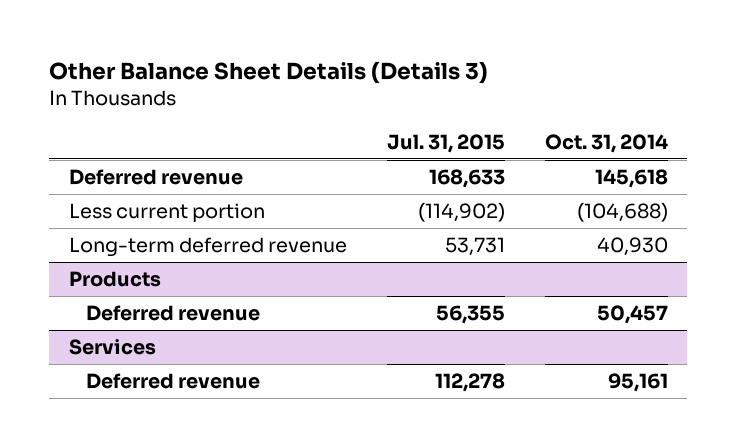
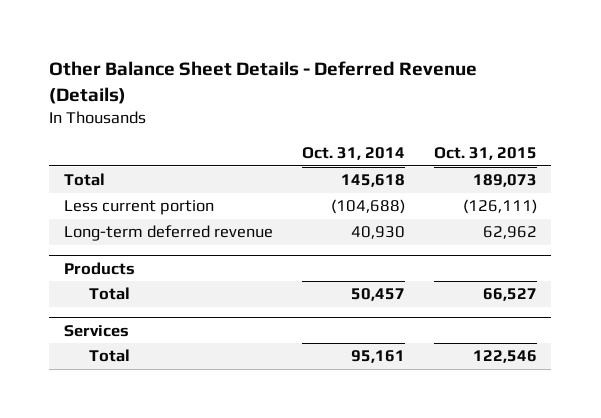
- Other Balance Sheet Details (Details 3)
+ Other Balance Sheet Details - Deferred Revenue (Details)
- | Jul. 31, 2015 | Oct. 31, 2014
+ | Oct. 31, 2014 | Oct. 31, 2015
- Deferred revenue | 168,633 | 145,618
+ Total | 145,618 | 189,073
@ Products
- Deferred revenue | 56,355 | 50,457
+ Total | 50,457 | 66,527
@ Services
- Deferred revenue | 112,278 | 95,161
+ Total | 95,161 | 122,546

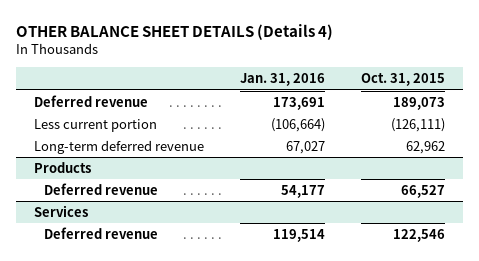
- Other Balance Sheet Details - Deferred Revenue (Details)
+ OTHER BALANCE SHEET DETAILS (Details 4)
- | Oct. 31, 2014 | Oct. 31, 2015
+ | Jan. 31, 2016 | Oct. 31, 2015
- Total | 145,618 | 189,073
+ Deferred revenue | 173,691 | 189,073
@ Products
- Total | 50,457 | 66,527
+ Deferred revenue | 54,177 | 66,527
@ Services
- Total | 95,161 | 122,546
+ Deferred revenue | 119,514 | 122,546

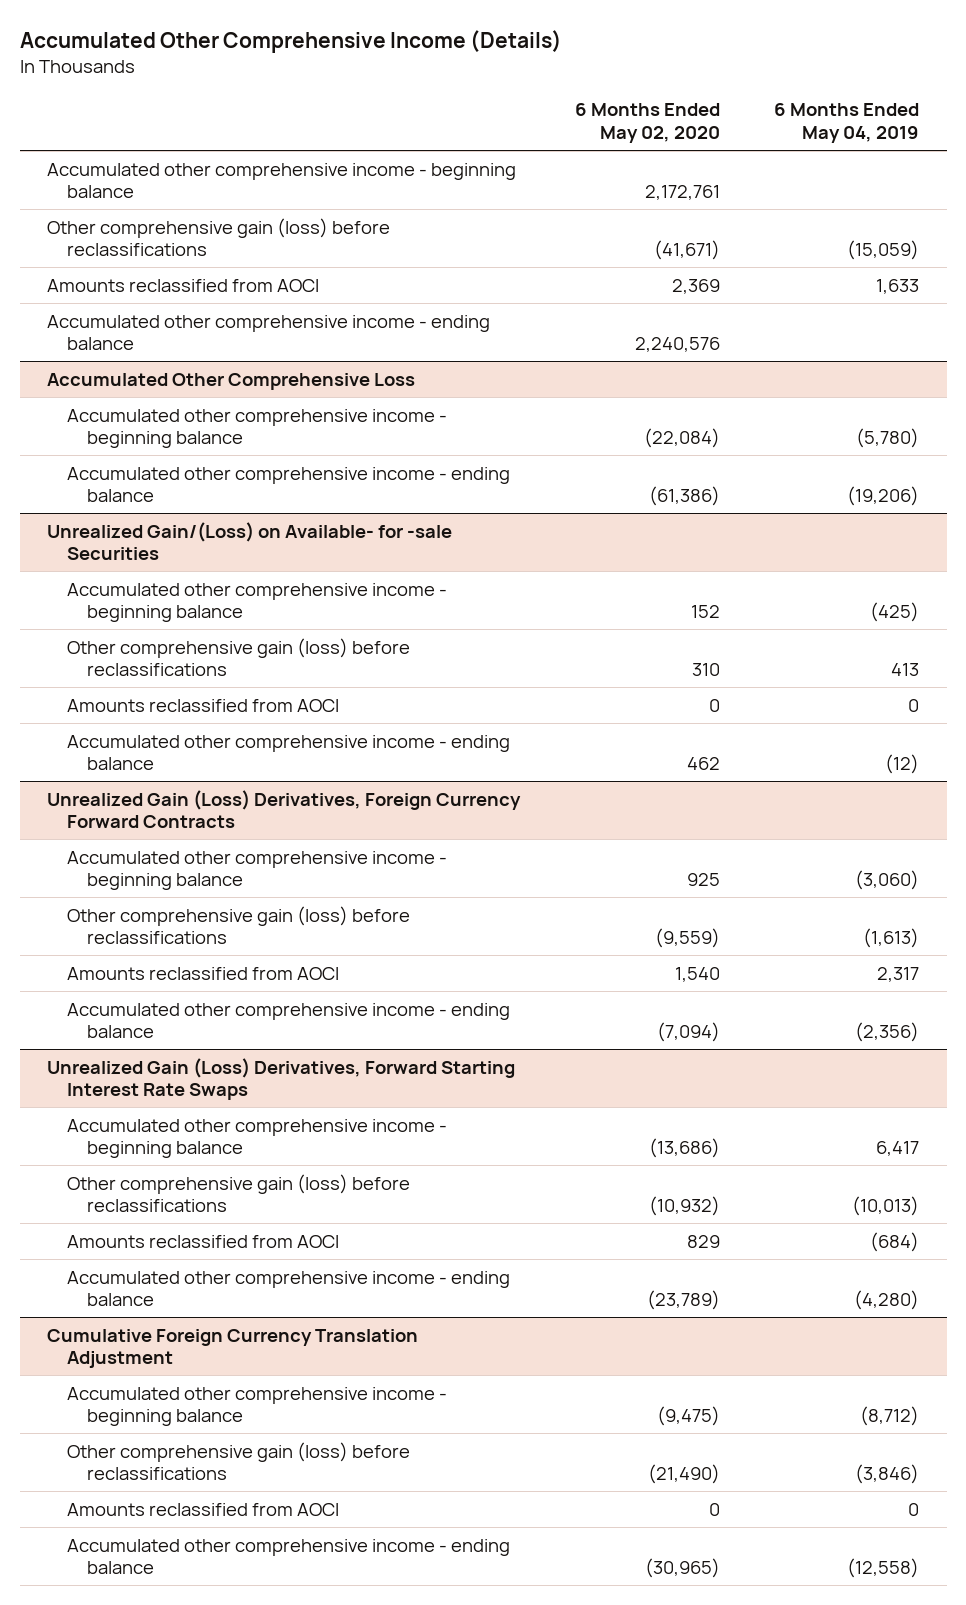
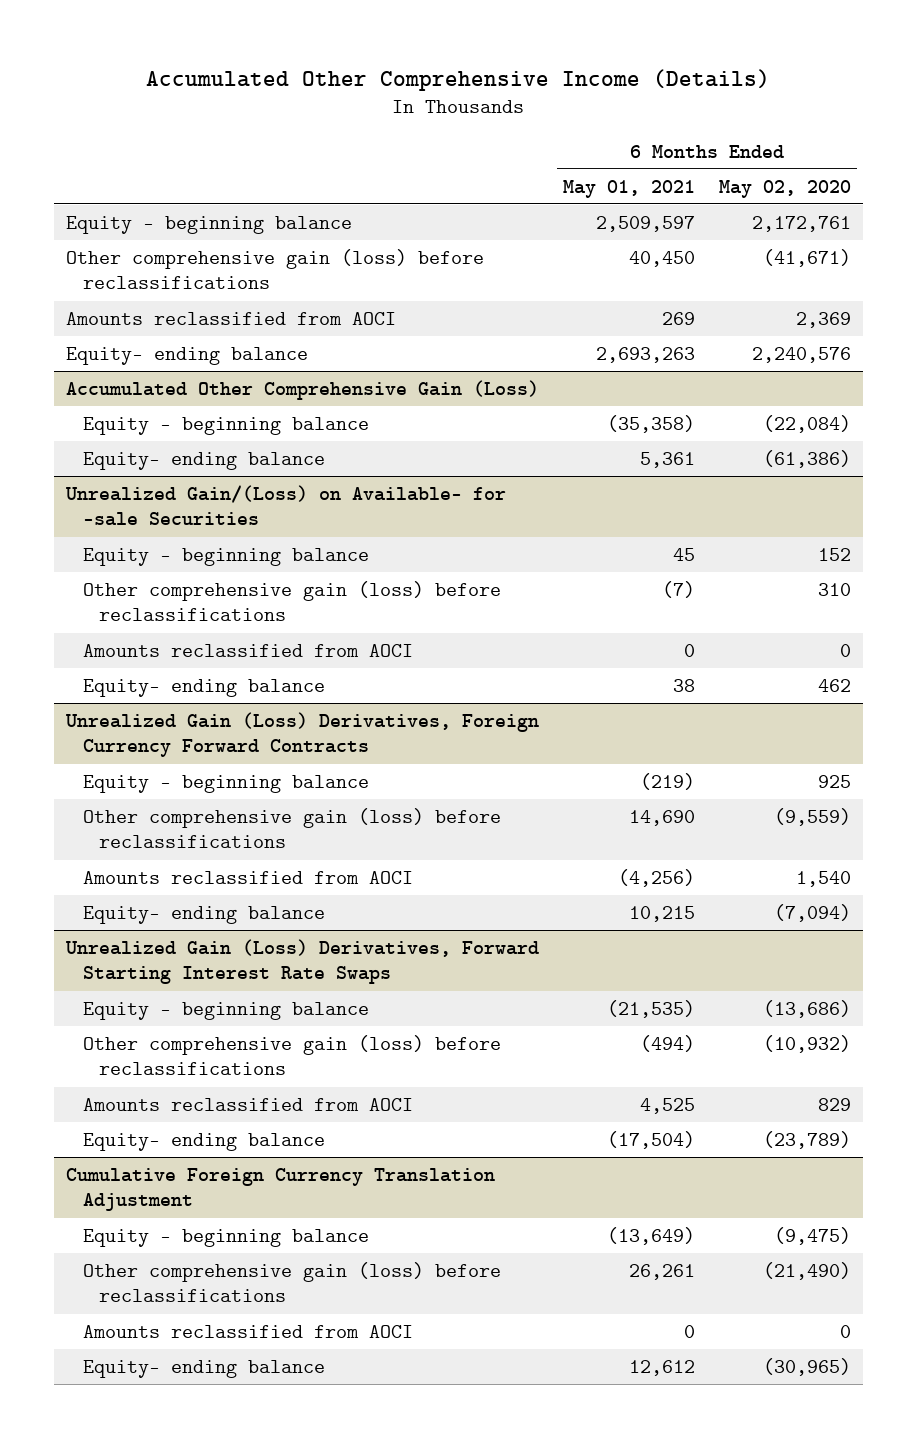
- | 6 Months Ended May 02, 2020 | 6 Months Ended May 04, 2019
+ | 6 Months Ended May 01, 2021 | 6 Months Ended May 02, 2020
- Accumulated other comprehensive income - beginning balance | 2,172,761 |
+ Equity - beginning balance | 2,509,597 | 2,172,761
- Accumulated other comprehensive income - ending balance | 2,240,576 |
- Accumulated Other Comprehensive Loss
- Accumulated other comprehensive income - beginning balance | (22,084) | (5,780)
- Accumulated other comprehensive income - ending balance | (61,386) | (19,206)
+ Equity- ending balance | 2,693,263 | 2,240,576
+ Accumulated Other Comprehensive Gain (Loss)
+ Equity - beginning balance | (35,358) | (22,084)
+ Equity- ending balance | 5,361 | (61,386)
@ Unrealized Gain/(Loss) on Available- for -sale Securities
- Accumulated other comprehensive income - beginning balance | 152 | (425)
+ Equity - beginning balance | 45 | 152
- Accumulated other comprehensive income - ending balance | 462 | (12)
+ Equity- ending balance | 38 | 462
@ Unrealized Gain (Loss) Derivatives, Foreign Currency Forward Contracts
- Accumulated other comprehensive income - beginning balance | 925 | (3,060)
+ Equity - beginning balance | (219) | 925
- Accumulated other comprehensive income - ending balance | (7,094) | (2,356)
+ Equity- ending balance | 10,215 | (7,094)
@ Unrealized Gain (Loss) Derivatives, Forward Starting Interest Rate Swaps
- Accumulated other comprehensive income - beginning balance | (13,686) | 6,417
+ Equity - beginning balance | (21,535) | (13,686)
- Accumulated other comprehensive income - ending balance | (23,789) | (4,280)
+ Equity- ending balance | (17,504) | (23,789)
@ Cumulative Foreign Currency Translation Adjustment
- Accumulated other comprehensive income - beginning balance | (9,475) | (8,712)
+ Equity - beginning balance | (13,649) | (9,475)
- Accumulated other comprehensive income - ending balance | (30,965) | (12,558)
+ Equity- ending balance | 12,612 | (30,965)

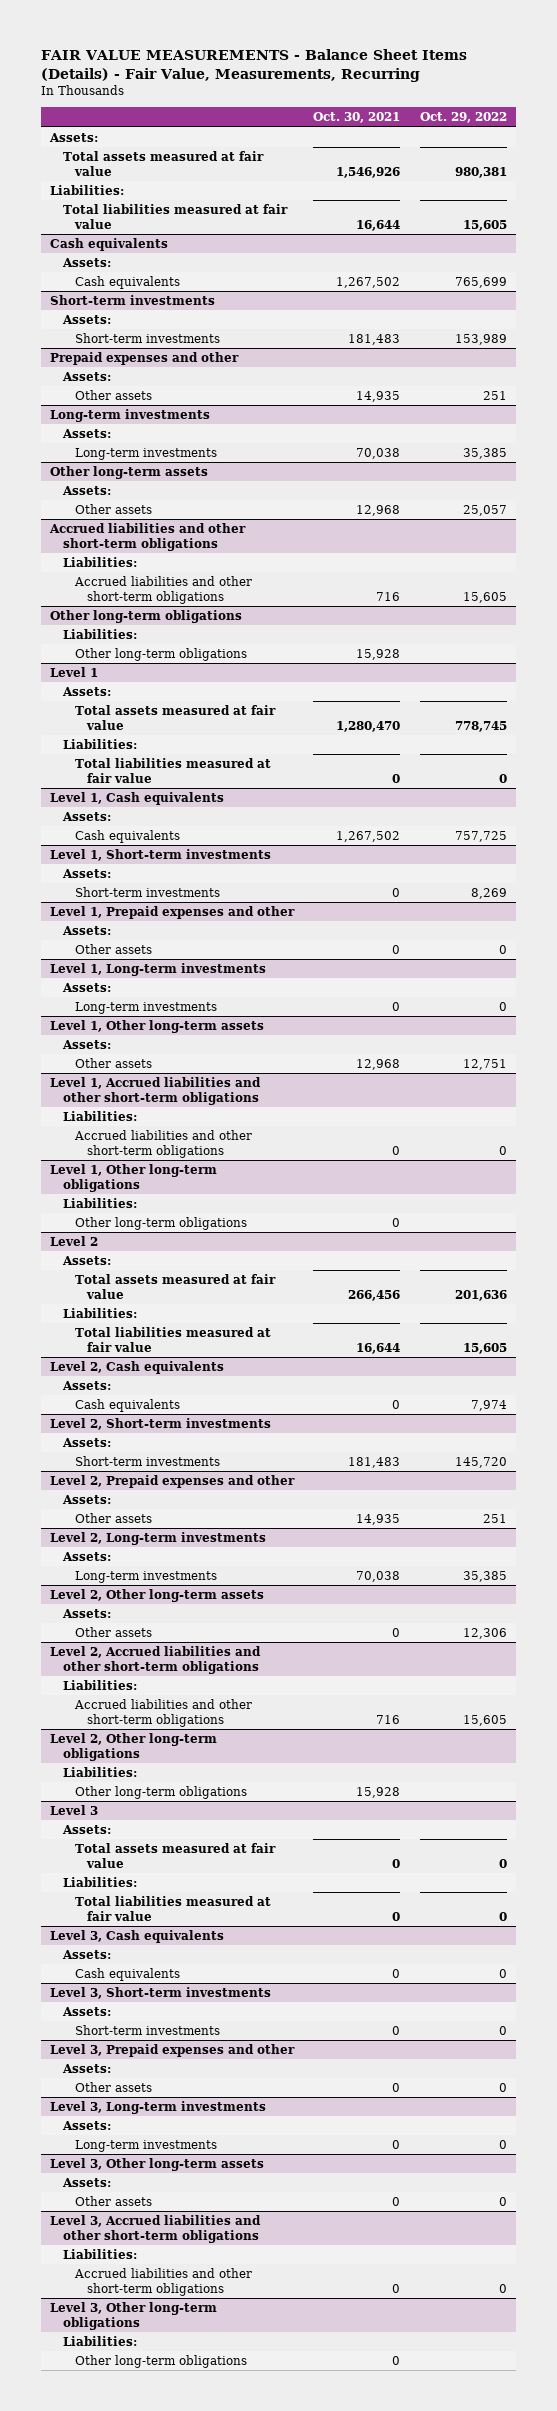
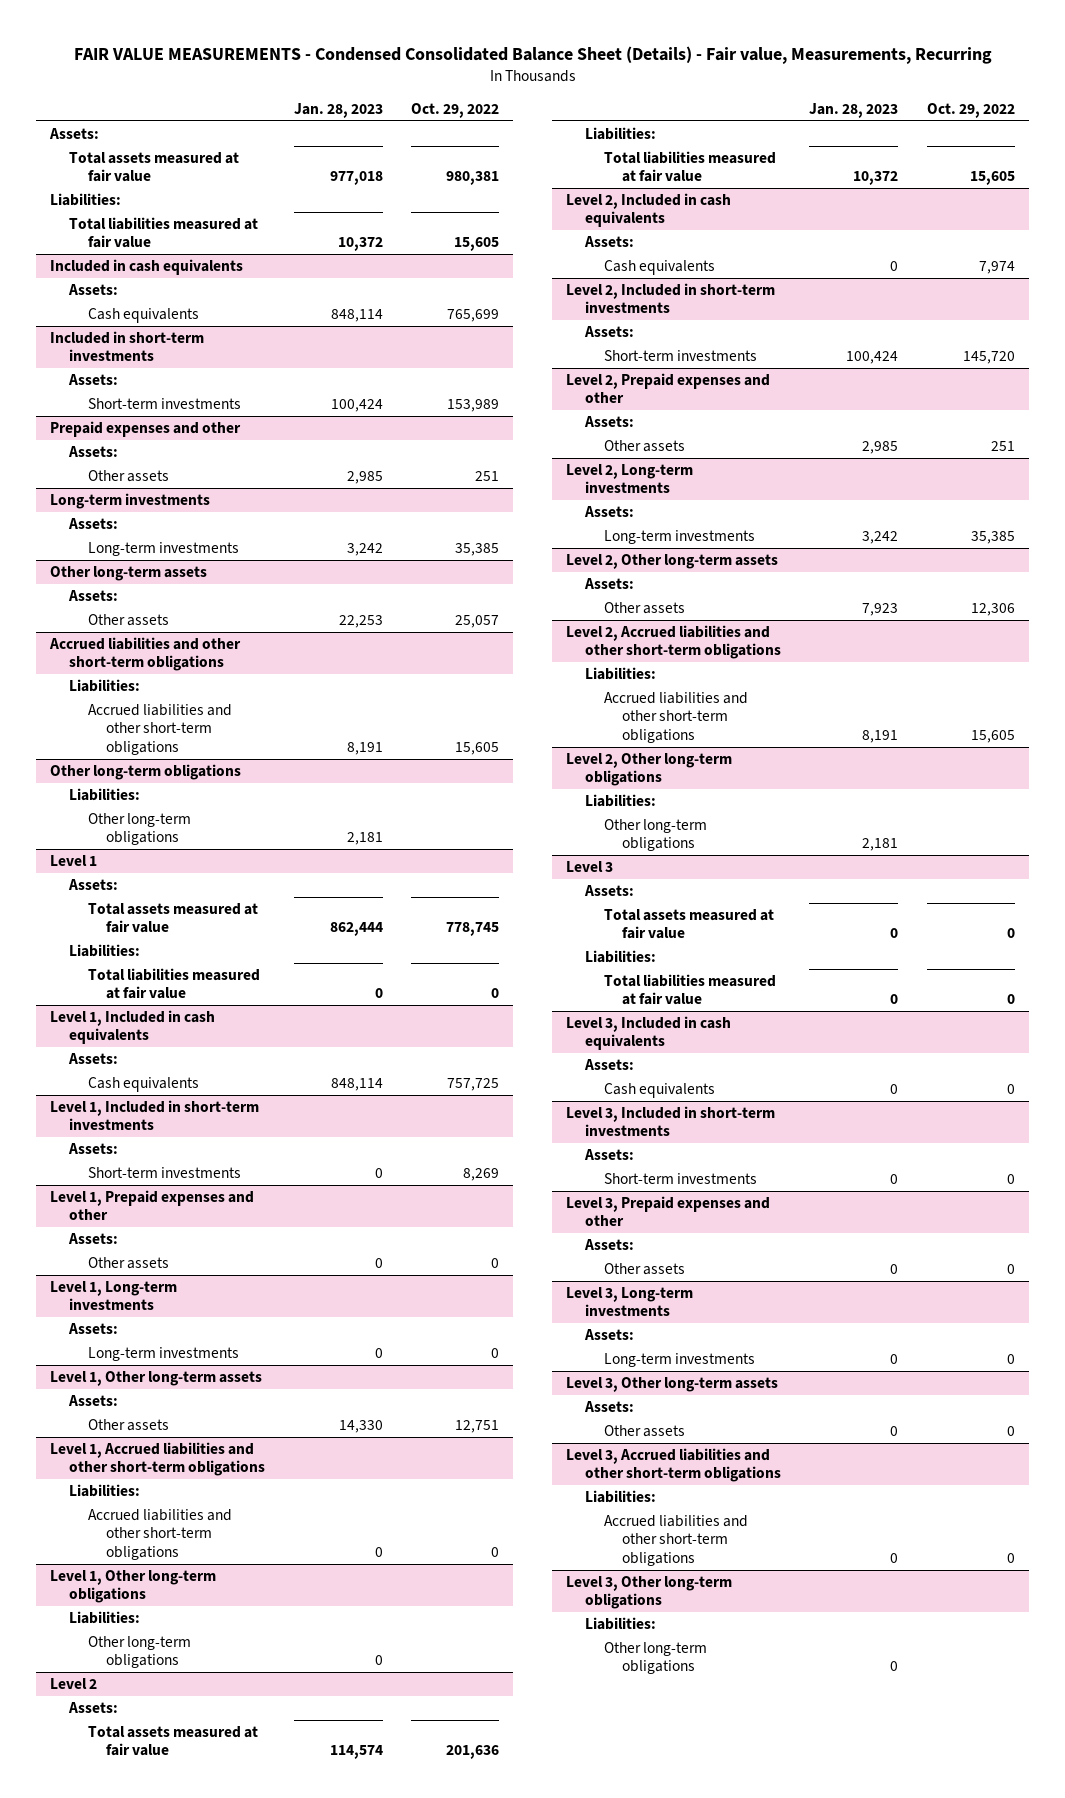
- FAIR VALUE MEASUREMENTS - Balance Sheet Items (Details) - Fair Value, Measurements, Recurring
+ FAIR VALUE MEASUREMENTS - Condensed Consolidated Balance Sheet (Details) - Fair value, Measurements, Recurring
- | Oct. 30, 2021 | Oct. 29, 2022
+ | Jan. 28, 2023 | Oct. 29, 2022
- Cash equivalents
+ Included in cash equivalents
- Short-term investments
+ Included in short-term investments
- Level 1, Cash equivalents
+ Level 1, Included in cash equivalents
- Level 1, Short-term investments
+ Level 1, Included in short-term investments
- Level 2, Cash equivalents
+ Level 2, Included in cash equivalents
- Level 2, Short-term investments
+ Level 2, Included in short-term investments
- Level 3, Cash equivalents
+ Level 3, Included in cash equivalents
- Level 3, Short-term investments
+ Level 3, Included in short-term investments

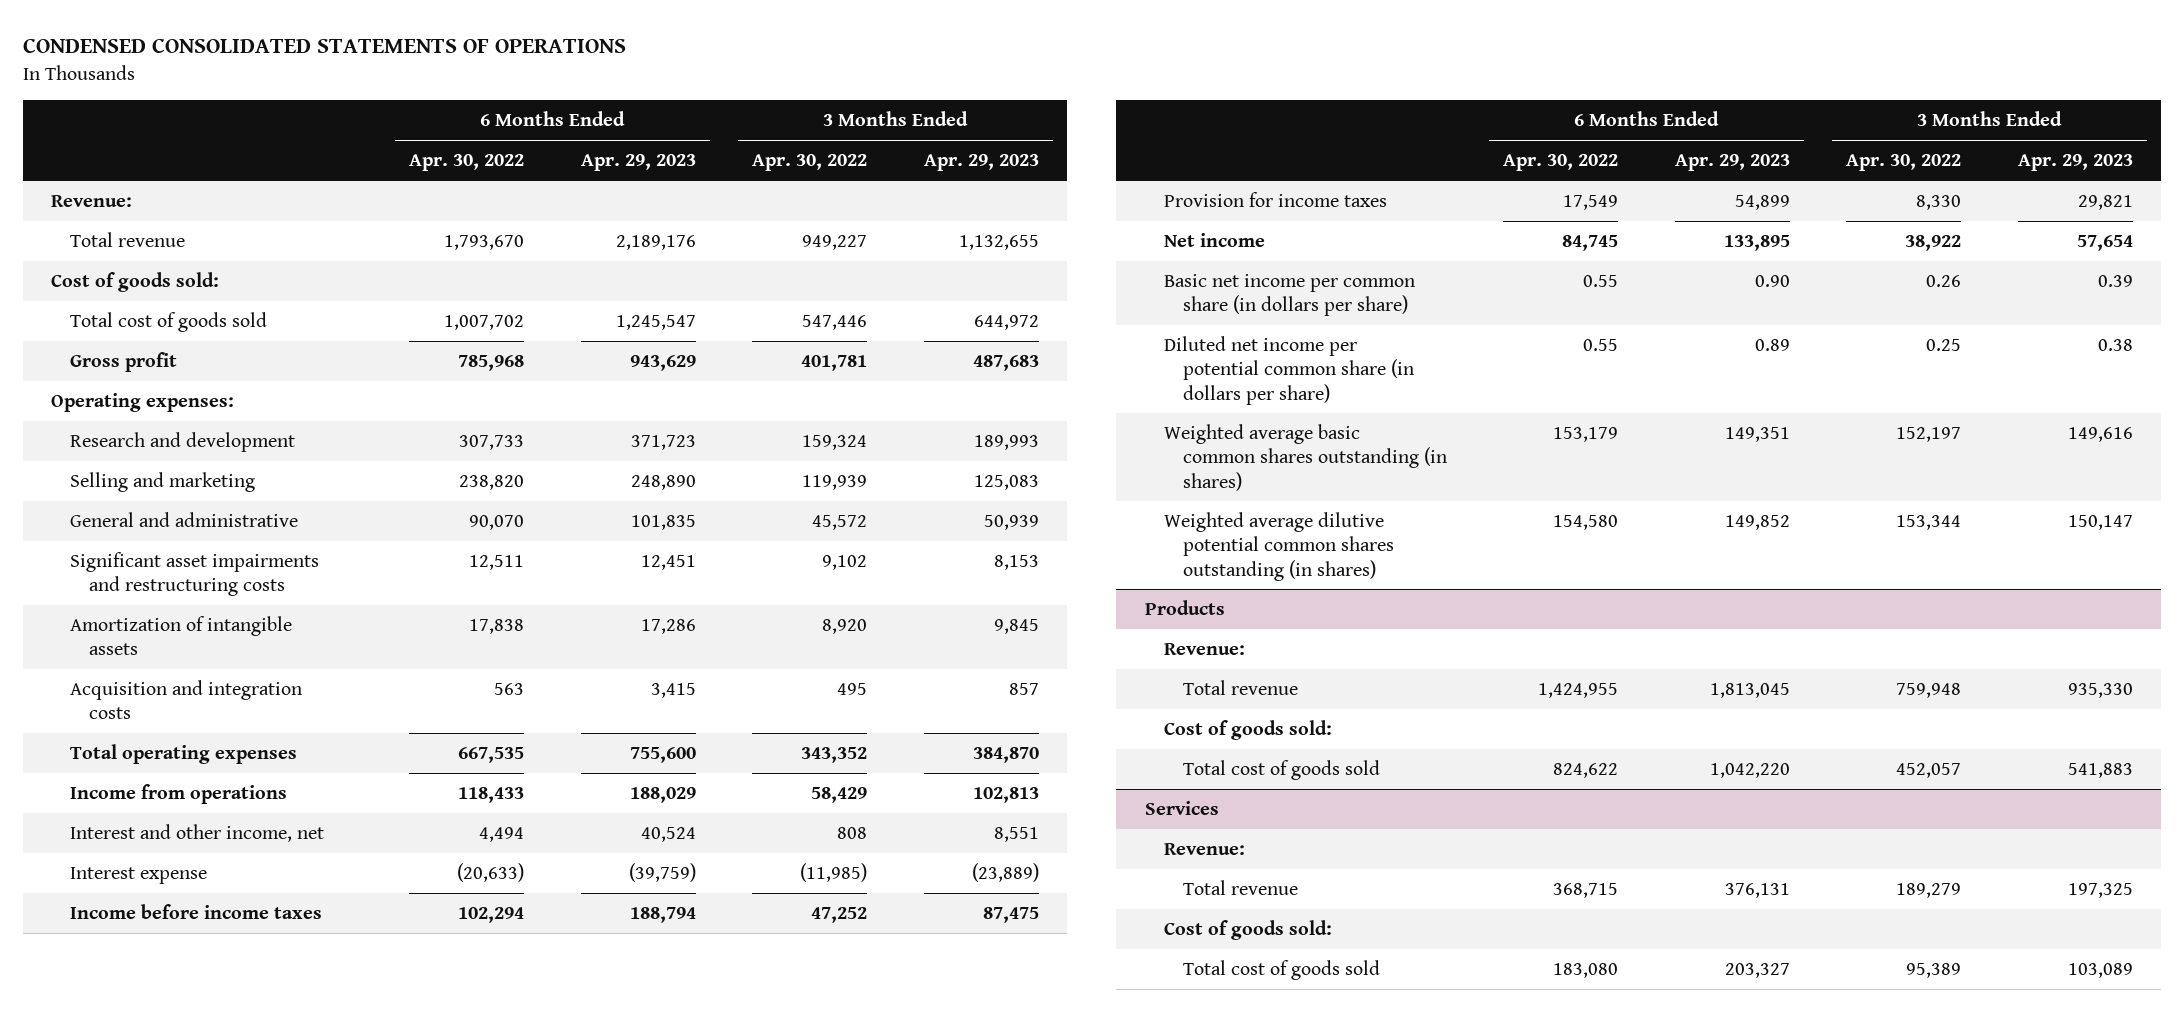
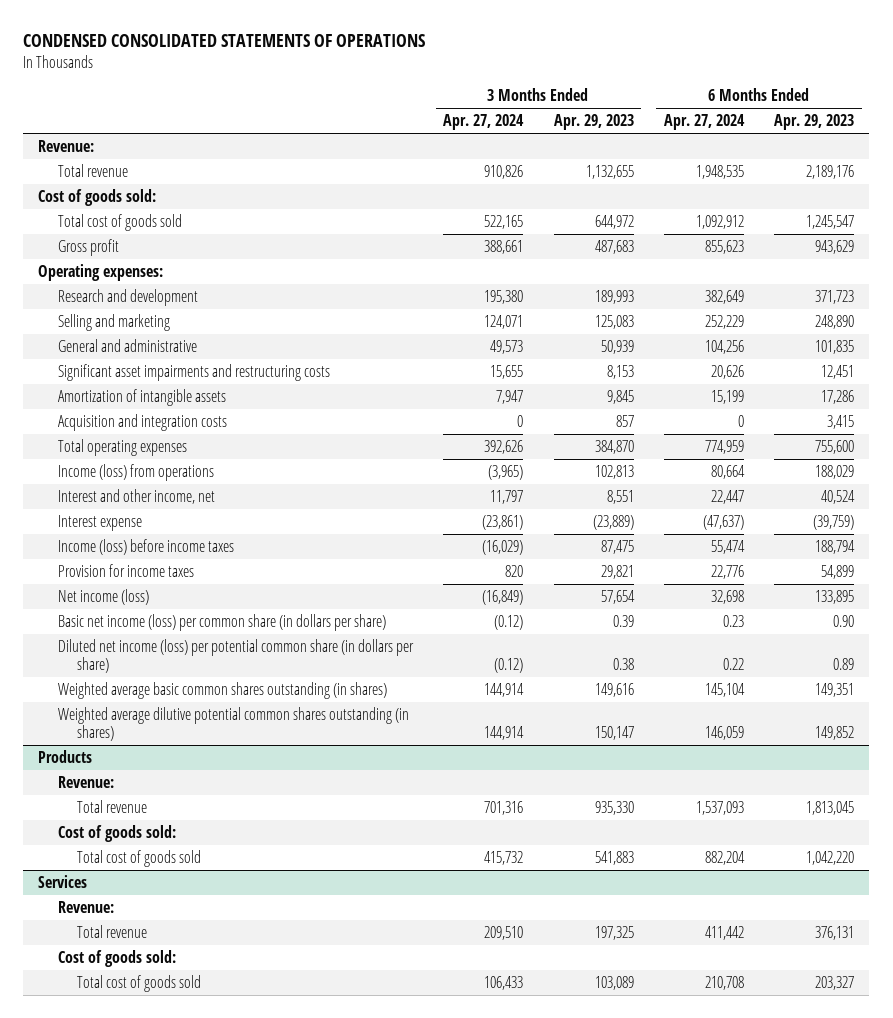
- | 6 Months Ended Apr. 30, 2022 | 6 Months Ended Apr. 29, 2023 | 3 Months Ended Apr. 30, 2022 | 3 Months Ended Apr. 29, 2023
+ | 3 Months Ended Apr. 27, 2024 | 3 Months Ended Apr. 29, 2023 | 6 Months Ended Apr. 27, 2024 | 6 Months Ended Apr. 29, 2023
- Income from operations | 118,433 | 188,029 | 58,429 | 102,813
+ Income (loss) from operations | (3,965) | 102,813 | 80,664 | 188,029
- Income before income taxes | 102,294 | 188,794 | 47,252 | 87,475
+ Income (loss) before income taxes | (16,029) | 87,475 | 55,474 | 188,794
- Net income | 84,745 | 133,895 | 38,922 | 57,654
- Basic net income per common share (in dollars per share) | 0.55 | 0.90 | 0.26 | 0.39
- Diluted net income per potential common share (in dollars per share) | 0.55 | 0.89 | 0.25 | 0.38
+ Net income (loss) | (16,849) | 57,654 | 32,698 | 133,895
+ Basic net income (loss) per common share (in dollars per share) | (0.12) | 0.39 | 0.23 | 0.90
+ Diluted net income (loss) per potential common share (in dollars per share) | (0.12) | 0.38 | 0.22 | 0.89

